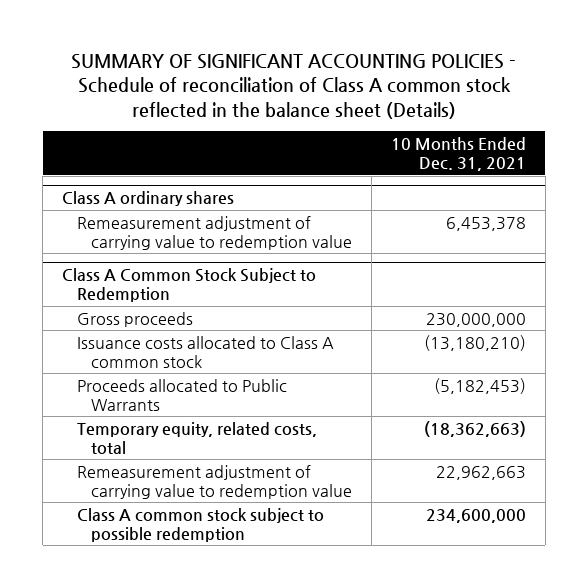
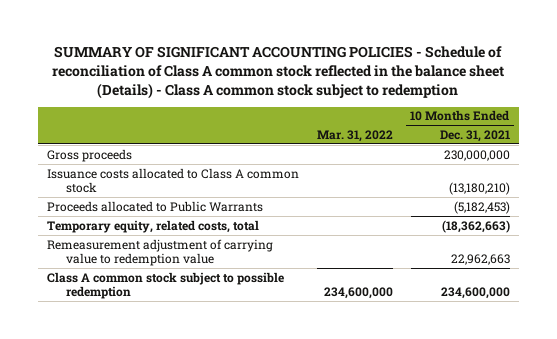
- SUMMARY OF SIGNIFICANT ACCOUNTING POLICIES - Schedule of reconciliation of Class A common stock reflected in the balance sheet (Details)
+ SUMMARY OF SIGNIFICANT ACCOUNTING POLICIES - Schedule of reconciliation of Class A common stock reflected in the balance sheet (Details) - Class A common stock subject to redemption
- | 10 Months Ended Dec. 31, 2021
+ | Mar. 31, 2022 | 10 Months Ended Dec. 31, 2021
- Class A ordinary shares
- Remeasurement adjustment of carrying value to redemption value | 6,453,378
- Class A Common Stock Subject to Redemption

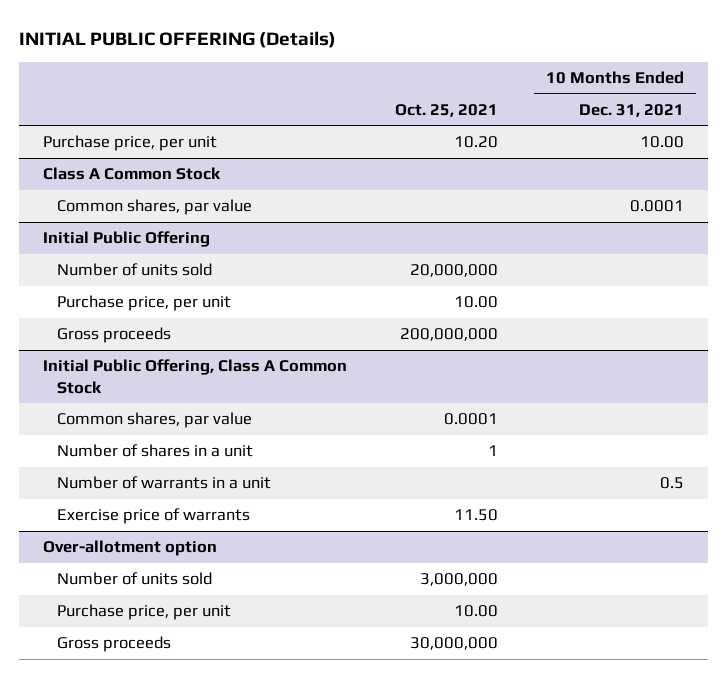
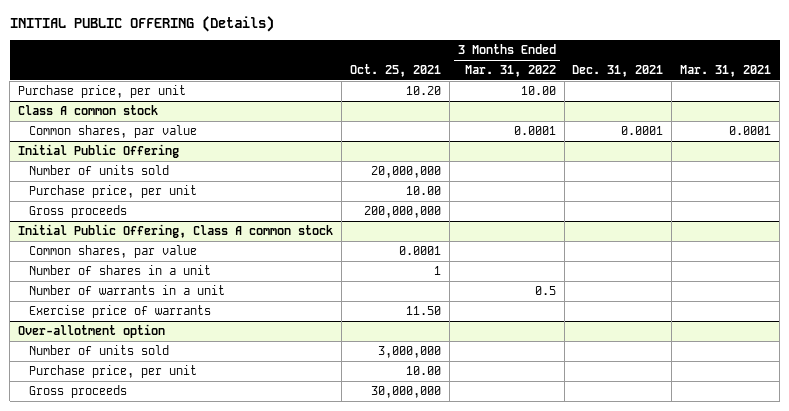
- | Oct. 25, 2021 | 10 Months Ended Dec. 31, 2021
+ | Oct. 25, 2021 | 3 Months Ended Mar. 31, 2022 | Dec. 31, 2021 | Mar. 31, 2021
- Class A Common Stock
+ Class A common stock
- Initial Public Offering, Class A Common Stock
+ Initial Public Offering, Class A common stock

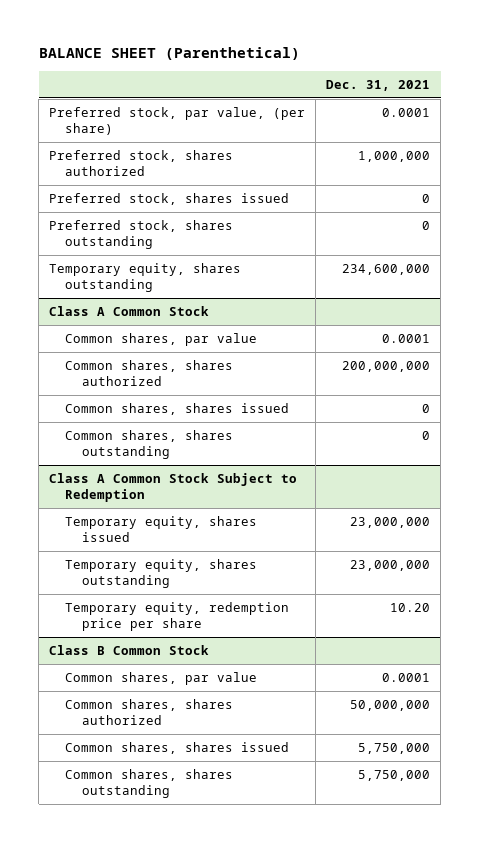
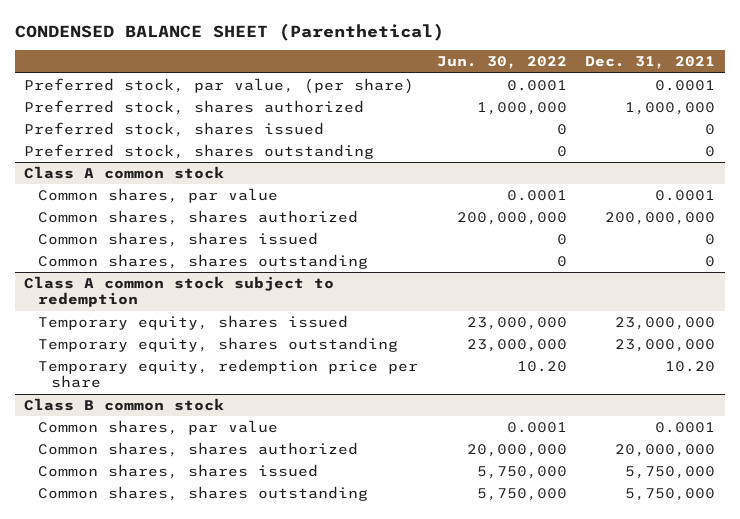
- BALANCE SHEET (Parenthetical)
+ CONDENSED BALANCE SHEET (Parenthetical)
- | Dec. 31, 2021
+ | Jun. 30, 2022 | Dec. 31, 2021
- Temporary equity, shares outstanding | 234,600,000
- Class A Common Stock
+ Class A common stock
- Class A Common Stock Subject to Redemption
+ Class A common stock subject to redemption
- Class B Common Stock
+ Class B common stock
- Common shares, shares authorized | 50,000,000
+ Common shares, shares authorized | 20,000,000 | 20,000,000

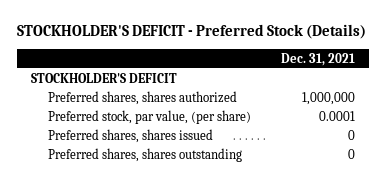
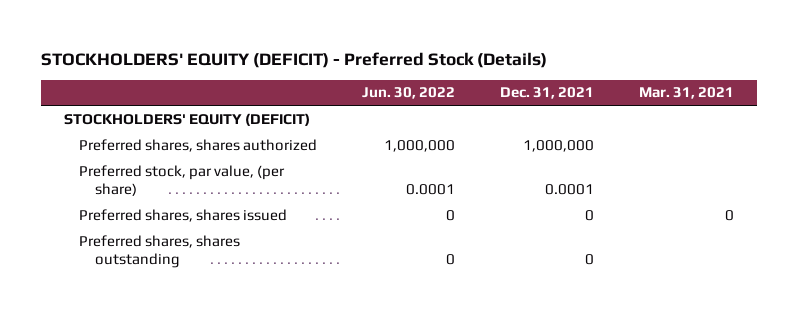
- STOCKHOLDER'S DEFICIT - Preferred Stock (Details)
+ STOCKHOLDERS' EQUITY (DEFICIT) - Preferred Stock (Details)
- | Dec. 31, 2021
+ | Jun. 30, 2022 | Dec. 31, 2021 | Mar. 31, 2021
- STOCKHOLDER'S DEFICIT
+ STOCKHOLDERS' EQUITY (DEFICIT)

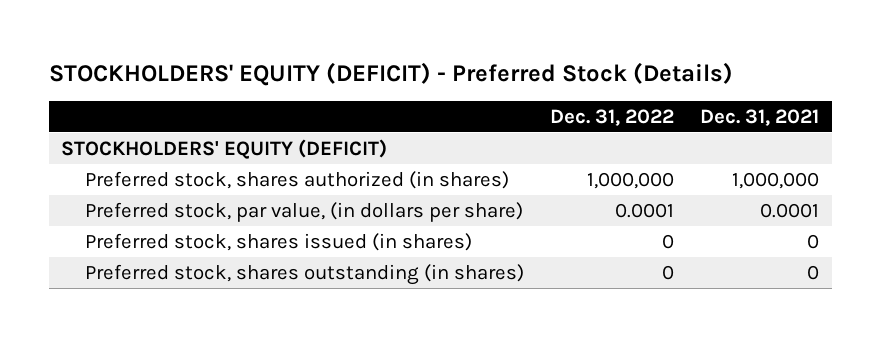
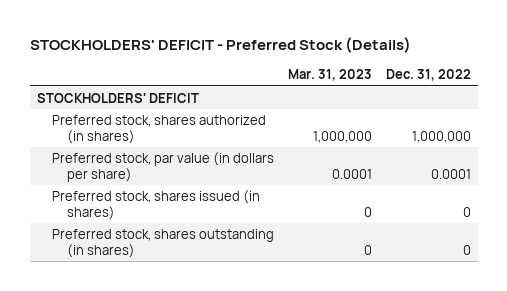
- STOCKHOLDERS' EQUITY (DEFICIT) - Preferred Stock (Details)
+ STOCKHOLDERS' DEFICIT - Preferred Stock (Details)
- | Dec. 31, 2022 | Dec. 31, 2021
+ | Mar. 31, 2023 | Dec. 31, 2022
- STOCKHOLDERS' EQUITY (DEFICIT)
+ STOCKHOLDERS' DEFICIT
- Preferred stock, par value, (in dollars per share) | 0.0001 | 0.0001
+ Preferred stock, par value (in dollars per share) | 0.0001 | 0.0001

